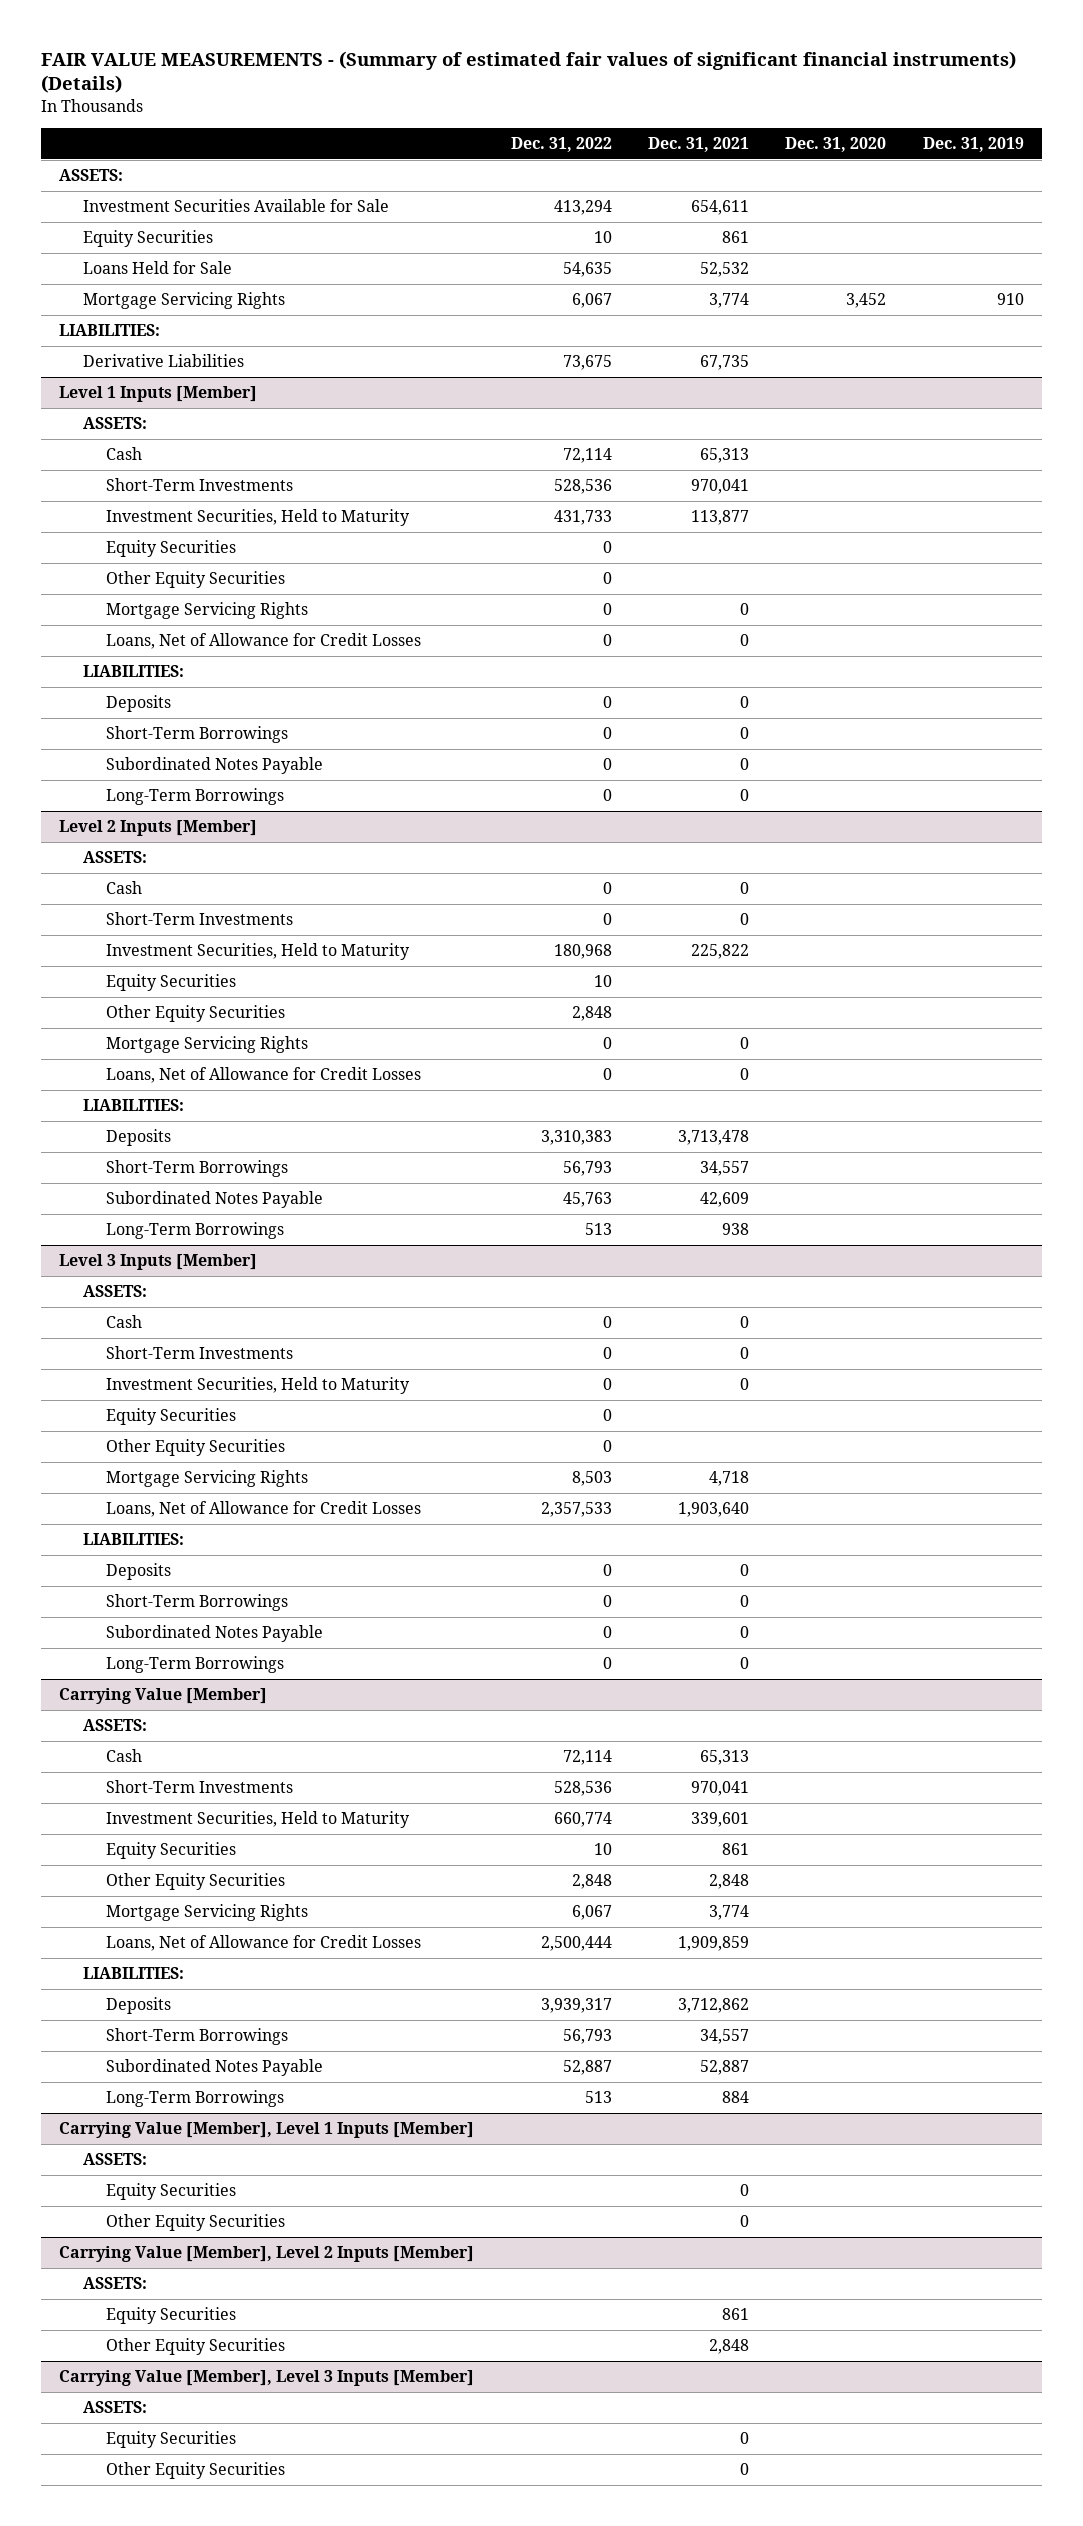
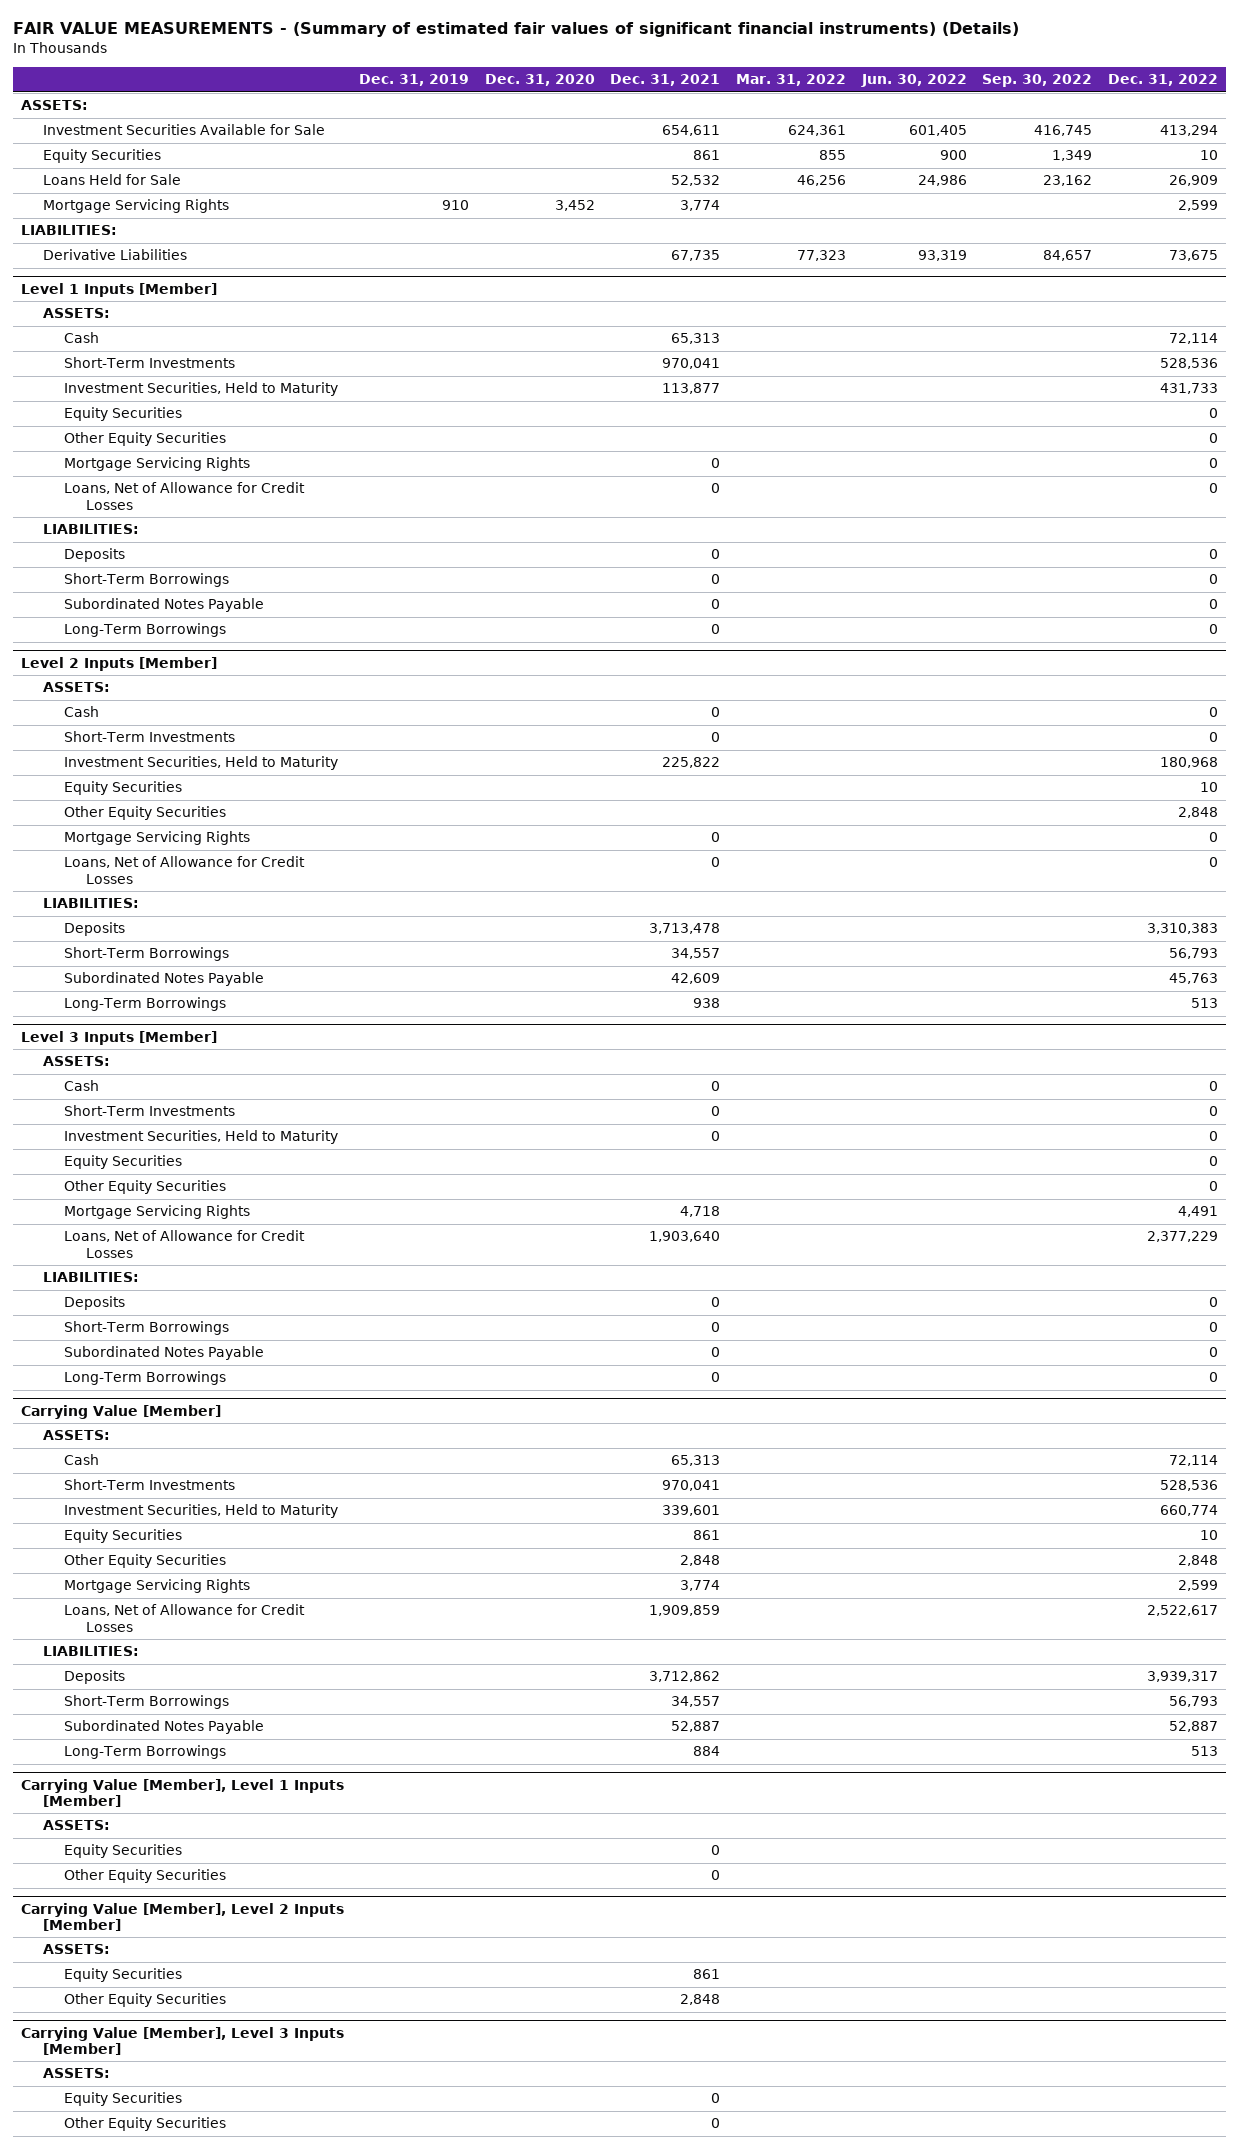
- | Dec. 31, 2022 | Dec. 31, 2021 | Dec. 31, 2020 | Dec. 31, 2019
+ | Dec. 31, 2019 | Dec. 31, 2020 | Dec. 31, 2021 | Mar. 31, 2022 | Jun. 30, 2022 | Sep. 30, 2022 | Dec. 31, 2022
- Loans Held for Sale | 54,635 | 52,532 | |
- Mortgage Servicing Rights | 6,067 | 3,774 | 3,452 | 910
+ Loans Held for Sale | | | 52,532 | 46,256 | 24,986 | 23,162 | 26,909
+ Mortgage Servicing Rights | 910 | 3,452 | 3,774 | | | | 2,599
@ Level 3 Inputs [Member]
- Mortgage Servicing Rights | 8,503 | 4,718 | |
- Loans, Net of Allowance for Credit Losses | 2,357,533 | 1,903,640 | |
+ Mortgage Servicing Rights | | | 4,718 | | | | 4,491
+ Loans, Net of Allowance for Credit Losses | | | 1,903,640 | | | | 2,377,229
@ Carrying Value [Member]
- Mortgage Servicing Rights | 6,067 | 3,774 | |
- Loans, Net of Allowance for Credit Losses | 2,500,444 | 1,909,859 | |
+ Mortgage Servicing Rights | | | 3,774 | | | | 2,599
+ Loans, Net of Allowance for Credit Losses | | | 1,909,859 | | | | 2,522,617

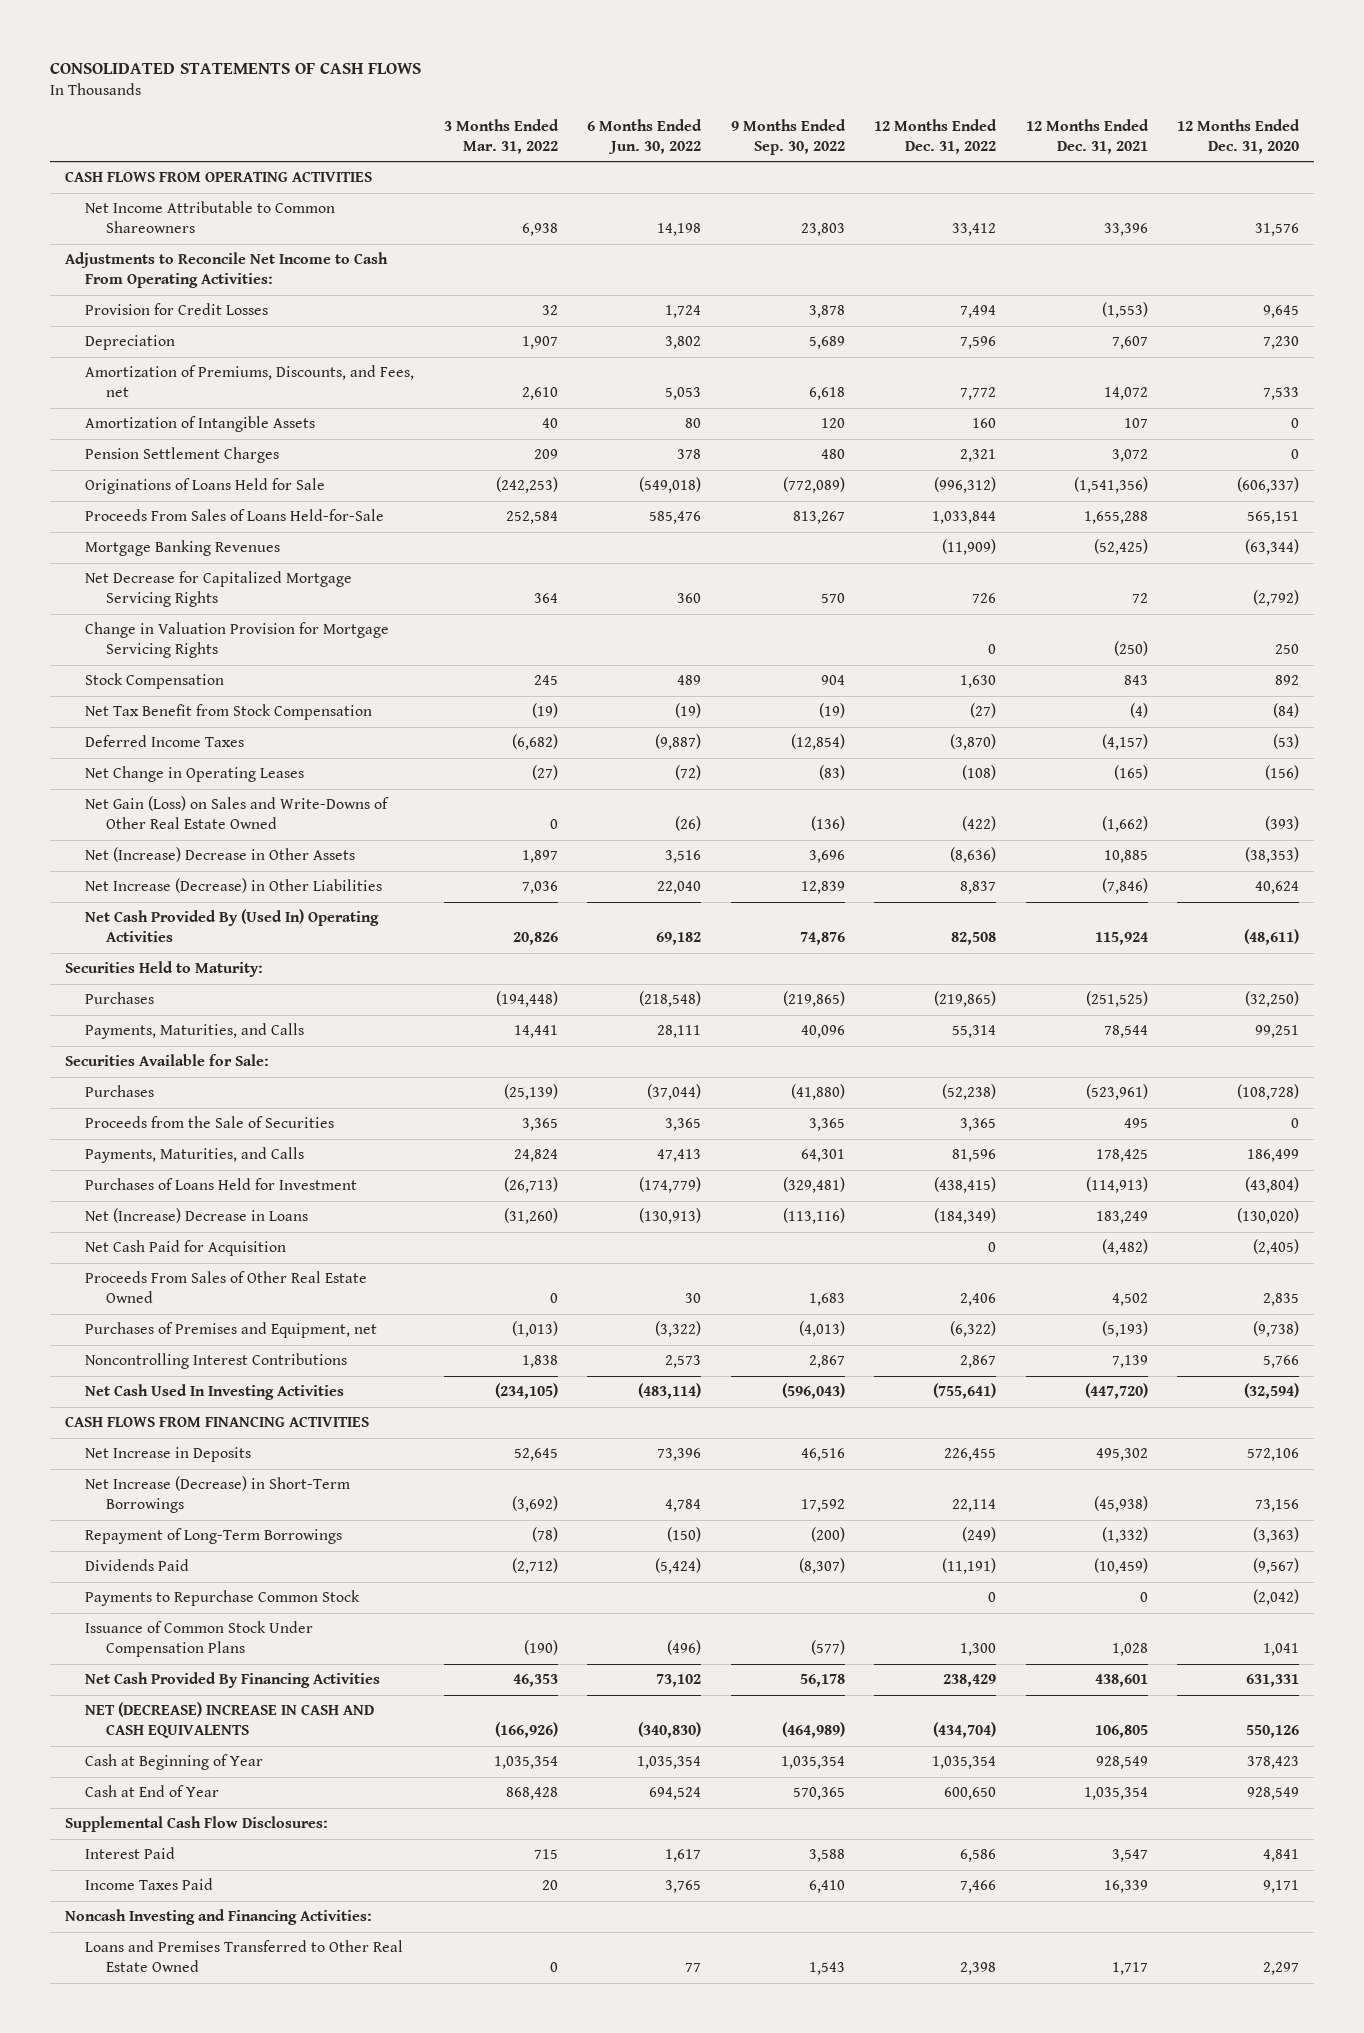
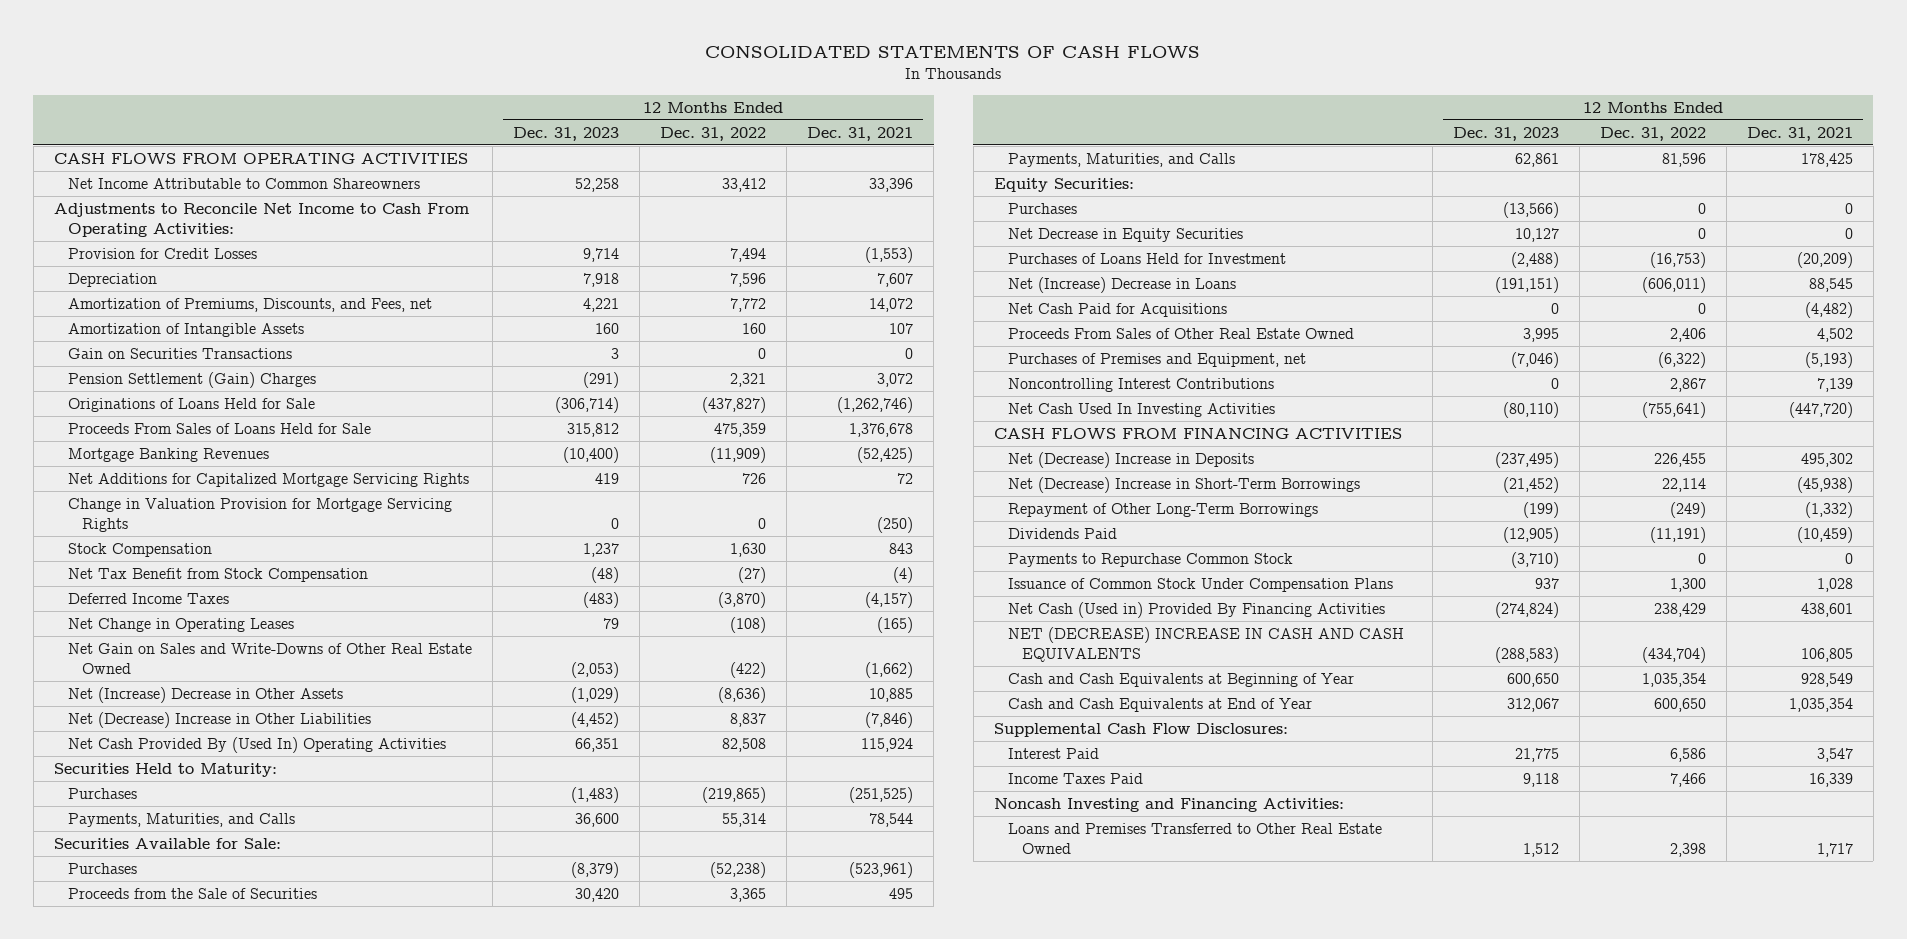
- | 3 Months Ended Mar. 31, 2022 | 6 Months Ended Jun. 30, 2022 | 9 Months Ended Sep. 30, 2022 | 12 Months Ended Dec. 31, 2022 | 12 Months Ended Dec. 31, 2021 | 12 Months Ended Dec. 31, 2020
+ | 12 Months Ended Dec. 31, 2023 | 12 Months Ended Dec. 31, 2022 | 12 Months Ended Dec. 31, 2021
- Pension Settlement Charges | 209 | 378 | 480 | 2,321 | 3,072 | 0
- Originations of Loans Held for Sale | (242,253) | (549,018) | (772,089) | (996,312) | (1,541,356) | (606,337)
- Proceeds From Sales of Loans Held-for-Sale | 252,584 | 585,476 | 813,267 | 1,033,844 | 1,655,288 | 565,151
+ Gain on Securities Transactions | 3 | 0 | 0
+ Pension Settlement (Gain) Charges | (291) | 2,321 | 3,072
+ Originations of Loans Held for Sale | (306,714) | (437,827) | (1,262,746)
+ Proceeds From Sales of Loans Held for Sale | 315,812 | 475,359 | 1,376,678
- Net Decrease for Capitalized Mortgage Servicing Rights | 364 | 360 | 570 | 726 | 72 | (2,792)
+ Net Additions for Capitalized Mortgage Servicing Rights | 419 | 726 | 72
- Net Gain (Loss) on Sales and Write-Downs of Other Real Estate Owned | 0 | (26) | (136) | (422) | (1,662) | (393)
+ Net Gain on Sales and Write-Downs of Other Real Estate Owned | (2,053) | (422) | (1,662)
- Net Increase (Decrease) in Other Liabilities | 7,036 | 22,040 | 12,839 | 8,837 | (7,846) | 40,624
+ Net (Decrease) Increase in Other Liabilities | (4,452) | 8,837 | (7,846)
- Purchases of Loans Held for Investment | (26,713) | (174,779) | (329,481) | (438,415) | (114,913) | (43,804)
- Net (Increase) Decrease in Loans | (31,260) | (130,913) | (113,116) | (184,349) | 183,249 | (130,020)
- Net Cash Paid for Acquisition | | | | 0 | (4,482) | (2,405)
+ Equity Securities:
+ Purchases | (13,566) | 0 | 0
+ Net Decrease in Equity Securities | 10,127 | 0 | 0
+ Purchases of Loans Held for Investment | (2,488) | (16,753) | (20,209)
+ Net (Increase) Decrease in Loans | (191,151) | (606,011) | 88,545
+ Net Cash Paid for Acquisitions | 0 | 0 | (4,482)
- Net Increase in Deposits | 52,645 | 73,396 | 46,516 | 226,455 | 495,302 | 572,106
- Net Increase (Decrease) in Short-Term Borrowings | (3,692) | 4,784 | 17,592 | 22,114 | (45,938) | 73,156
- Repayment of Long-Term Borrowings | (78) | (150) | (200) | (249) | (1,332) | (3,363)
+ Net (Decrease) Increase in Deposits | (237,495) | 226,455 | 495,302
+ Net (Decrease) Increase in Short-Term Borrowings | (21,452) | 22,114 | (45,938)
+ Repayment of Other Long-Term Borrowings | (199) | (249) | (1,332)
- Net Cash Provided By Financing Activities | 46,353 | 73,102 | 56,178 | 238,429 | 438,601 | 631,331
+ Net Cash (Used in) Provided By Financing Activities | (274,824) | 238,429 | 438,601
- Cash at Beginning of Year | 1,035,354 | 1,035,354 | 1,035,354 | 1,035,354 | 928,549 | 378,423
- Cash at End of Year | 868,428 | 694,524 | 570,365 | 600,650 | 1,035,354 | 928,549
+ Cash and Cash Equivalents at Beginning of Year | 600,650 | 1,035,354 | 928,549
+ Cash and Cash Equivalents at End of Year | 312,067 | 600,650 | 1,035,354

